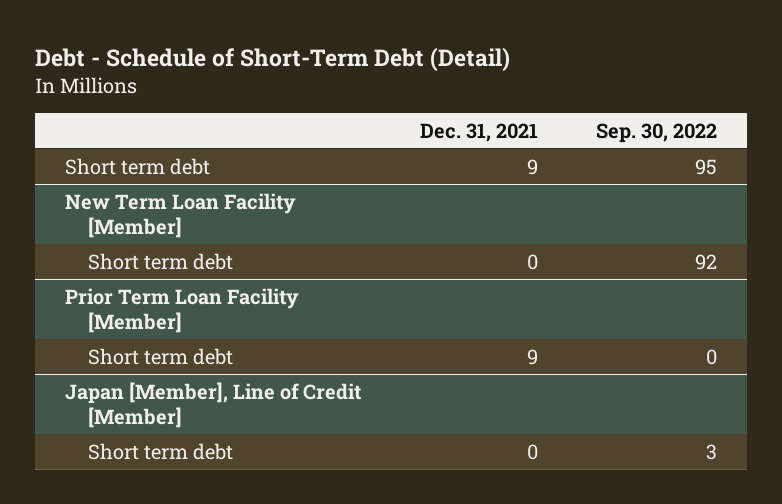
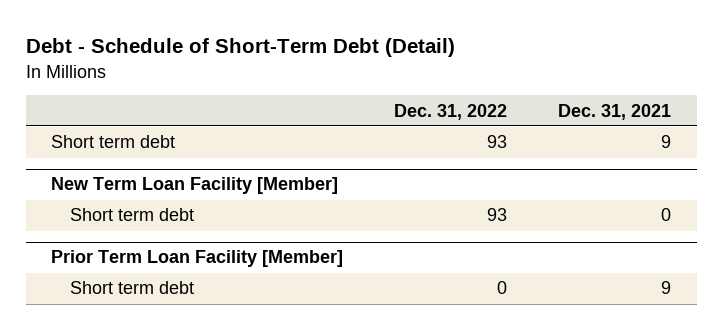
- | Dec. 31, 2021 | Sep. 30, 2022
+ | Dec. 31, 2022 | Dec. 31, 2021
- Japan [Member], Line of Credit [Member]
- Short term debt | 0 | 3

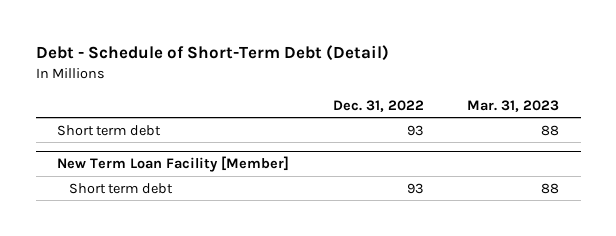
- | Dec. 31, 2022 | Dec. 31, 2021
+ | Dec. 31, 2022 | Mar. 31, 2023
- Prior Term Loan Facility [Member]
- Short term debt | 0 | 9

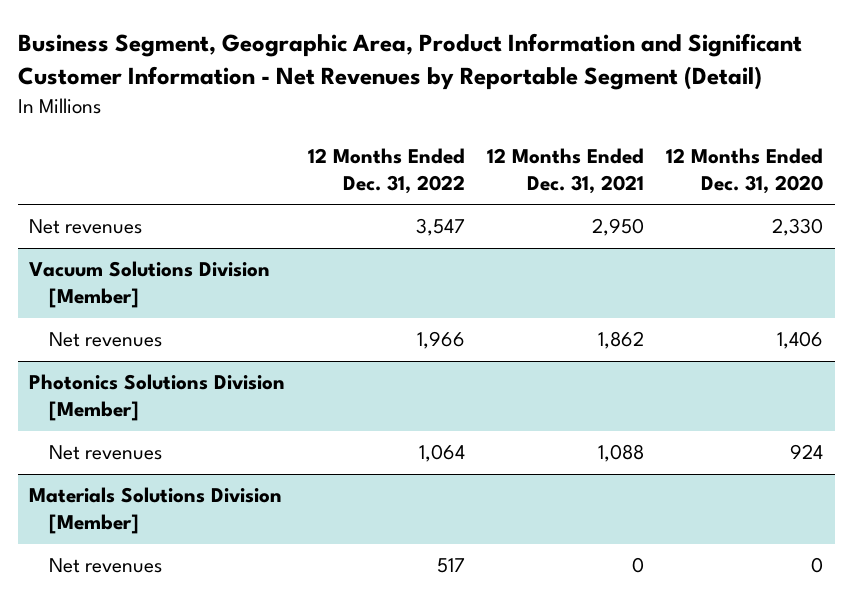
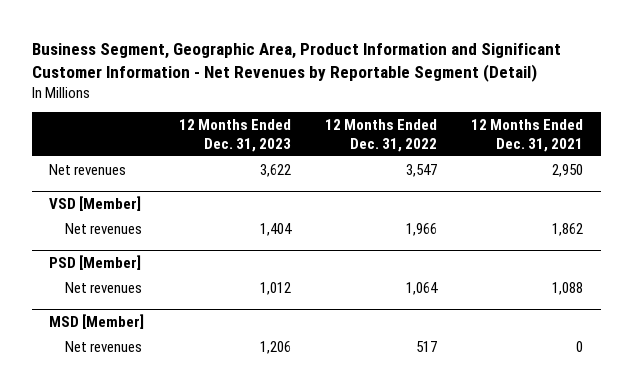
- | 12 Months Ended Dec. 31, 2022 | 12 Months Ended Dec. 31, 2021 | 12 Months Ended Dec. 31, 2020
+ | 12 Months Ended Dec. 31, 2023 | 12 Months Ended Dec. 31, 2022 | 12 Months Ended Dec. 31, 2021
- Vacuum Solutions Division [Member]
+ VSD [Member]
- Photonics Solutions Division [Member]
+ PSD [Member]
- Materials Solutions Division [Member]
+ MSD [Member]

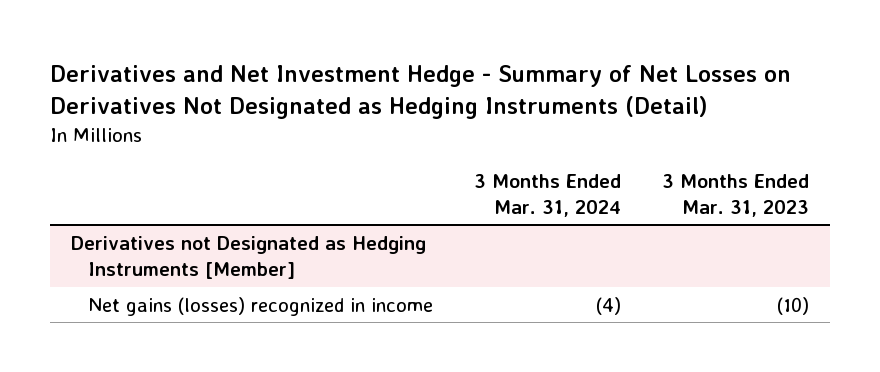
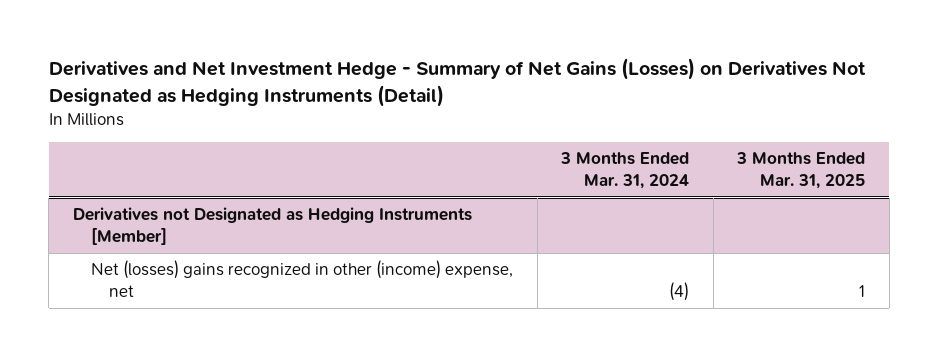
- Derivatives and Net Investment Hedge - Summary of Net Losses on Derivatives Not Designated as Hedging Instruments (Detail)
+ Derivatives and Net Investment Hedge - Summary of Net Gains (Losses) on Derivatives Not Designated as Hedging Instruments (Detail)
- | 3 Months Ended Mar. 31, 2024 | 3 Months Ended Mar. 31, 2023
+ | 3 Months Ended Mar. 31, 2024 | 3 Months Ended Mar. 31, 2025
@ Derivatives not Designated as Hedging Instruments [Member]
- Net gains (losses) recognized in income | (4) | (10)
+ Net (losses) gains recognized in other (income) expense, net | (4) | 1

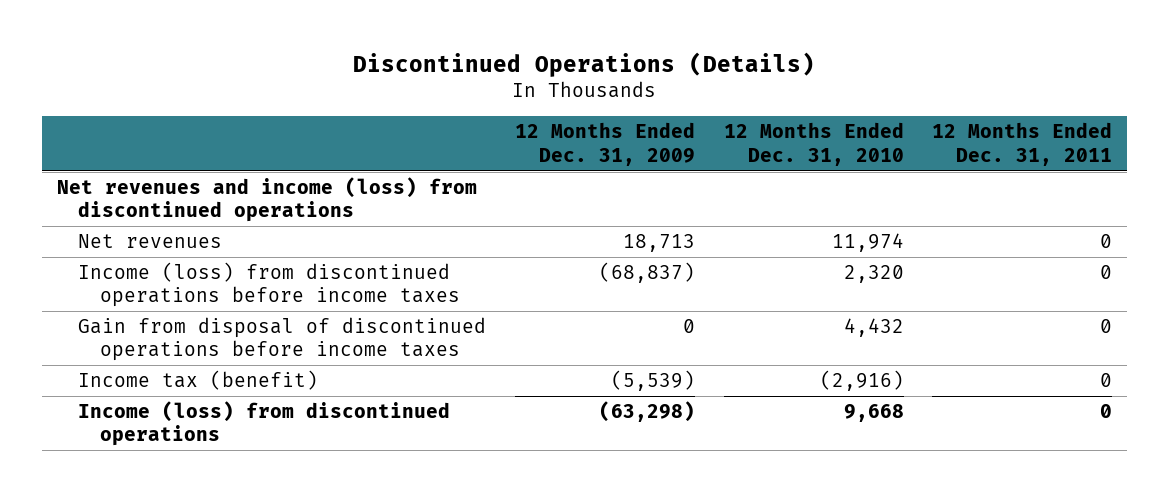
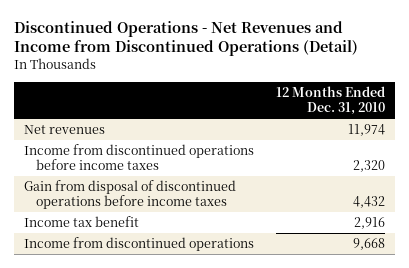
- Discontinued Operations (Details)
+ Discontinued Operations - Net Revenues and Income from Discontinued Operations (Detail)
- | 12 Months Ended Dec. 31, 2009 | 12 Months Ended Dec. 31, 2010 | 12 Months Ended Dec. 31, 2011
+ | 12 Months Ended Dec. 31, 2010
- Net revenues and income (loss) from discontinued operations
- Income (loss) from discontinued operations before income taxes | (68,837) | 2,320 | 0
+ Income from discontinued operations before income taxes | 2,320
- Income tax (benefit) | (5,539) | (2,916) | 0
- Income (loss) from discontinued operations | (63,298) | 9,668 | 0
+ Income tax benefit | 2,916
+ Income from discontinued operations | 9,668

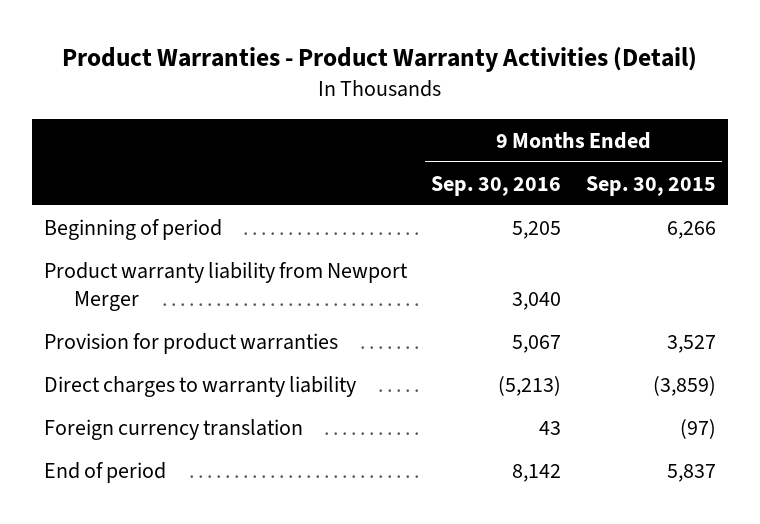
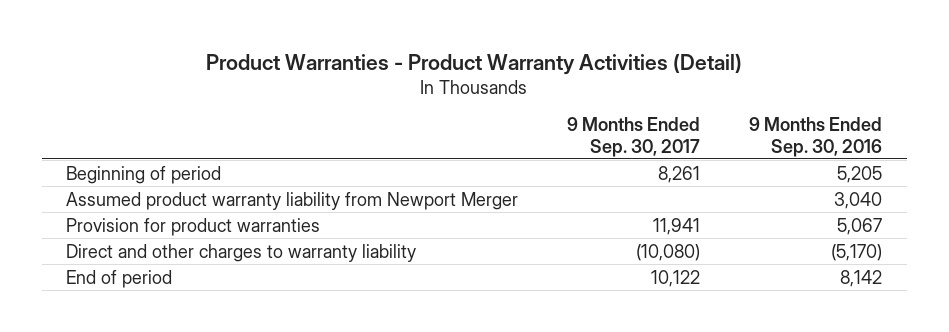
- | 9 Months Ended Sep. 30, 2016 | 9 Months Ended Sep. 30, 2015
+ | 9 Months Ended Sep. 30, 2017 | 9 Months Ended Sep. 30, 2016
- Product warranty liability from Newport Merger | 3,040 |
+ Assumed product warranty liability from Newport Merger | | 3,040
- Direct charges to warranty liability | (5,213) | (3,859)
- Foreign currency translation | 43 | (97)
+ Direct and other charges to warranty liability | (10,080) | (5,170)

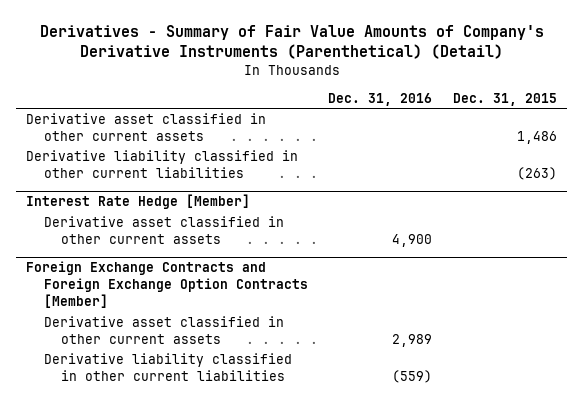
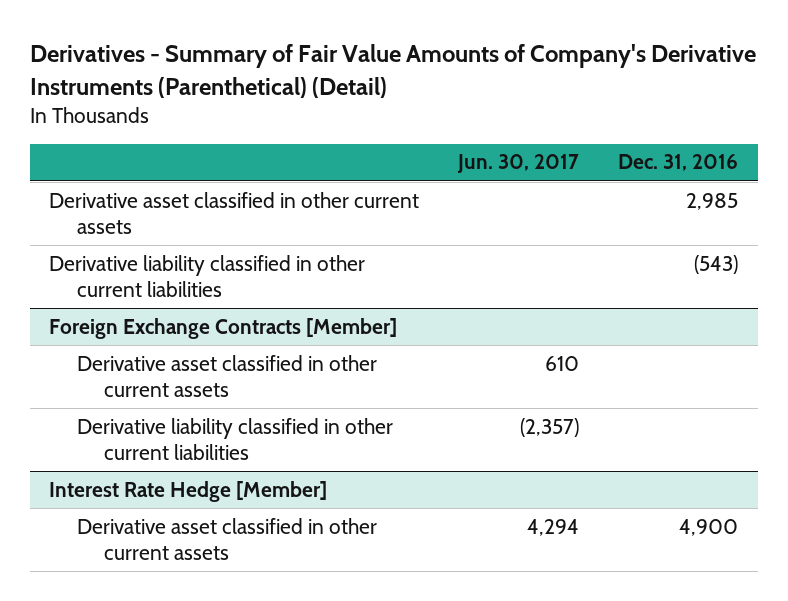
- | Dec. 31, 2016 | Dec. 31, 2015
+ | Jun. 30, 2017 | Dec. 31, 2016
+ Derivative asset classified in other current assets | | 2,985
+ Derivative liability classified in other current liabilities | | (543)
+ Foreign Exchange Contracts [Member]
- Foreign Exchange Contracts and Foreign Exchange Option Contracts [Member]
- Derivative asset classified in other current assets | 2,989 |
- Derivative liability classified in other current liabilities | (559) |

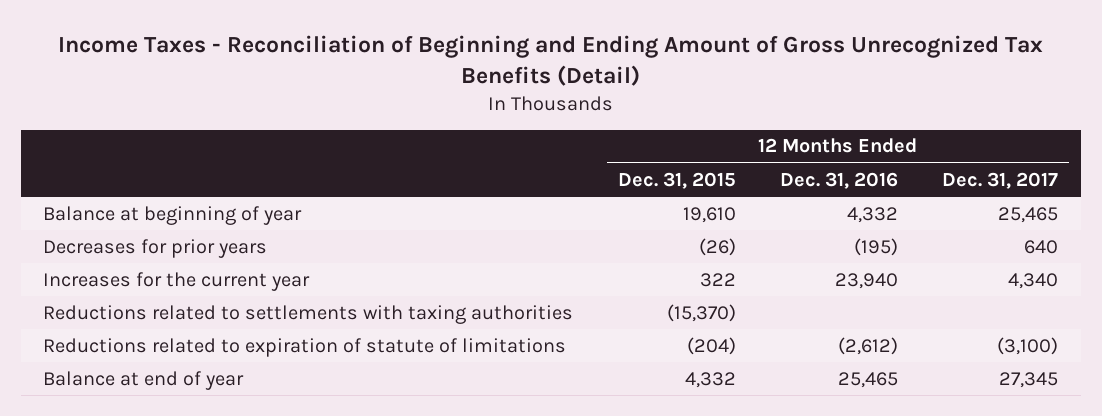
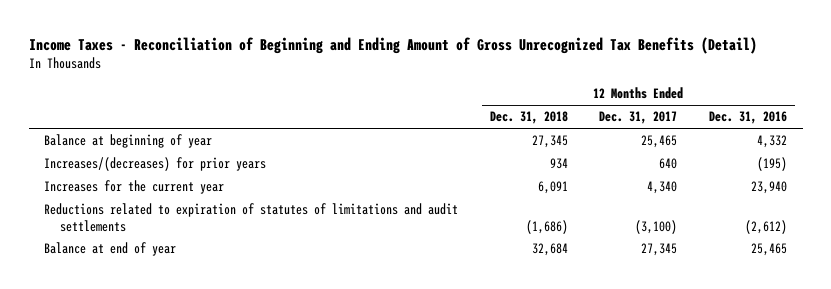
- | 12 Months Ended Dec. 31, 2015 | 12 Months Ended Dec. 31, 2016 | 12 Months Ended Dec. 31, 2017
+ | 12 Months Ended Dec. 31, 2018 | 12 Months Ended Dec. 31, 2017 | 12 Months Ended Dec. 31, 2016
- Decreases for prior years | (26) | (195) | 640
+ Increases/(decreases) for prior years | 934 | 640 | (195)
- Reductions related to settlements with taxing authorities | (15,370) | |
- Reductions related to expiration of statute of limitations | (204) | (2,612) | (3,100)
+ Reductions related to expiration of statutes of limitations and audit settlements | (1,686) | (3,100) | (2,612)

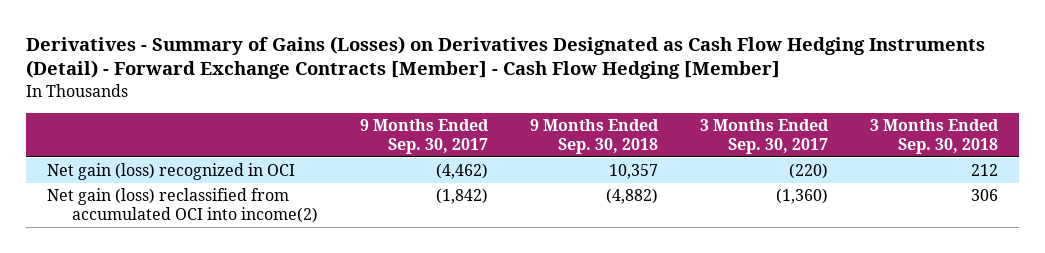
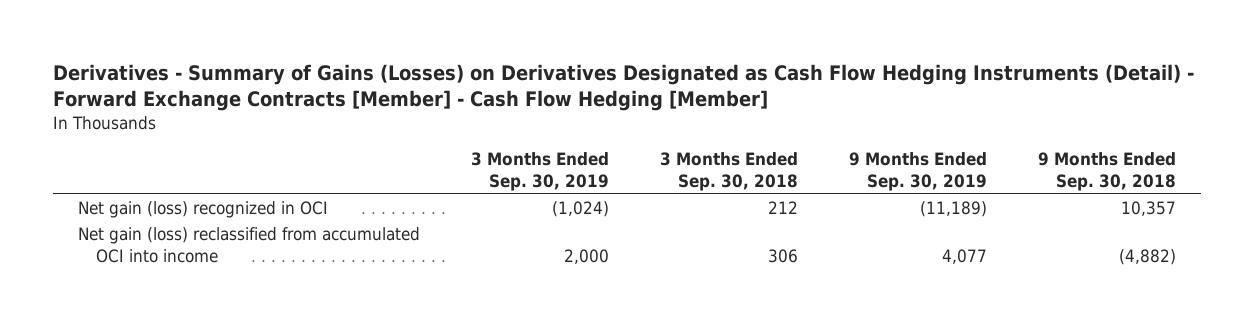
- | 9 Months Ended Sep. 30, 2017 | 9 Months Ended Sep. 30, 2018 | 3 Months Ended Sep. 30, 2017 | 3 Months Ended Sep. 30, 2018
+ | 3 Months Ended Sep. 30, 2019 | 3 Months Ended Sep. 30, 2018 | 9 Months Ended Sep. 30, 2019 | 9 Months Ended Sep. 30, 2018
- Net gain (loss) reclassified from accumulated OCI into income(2) | (1,842) | (4,882) | (1,360) | 306
+ Net gain (loss) reclassified from accumulated OCI into income | 2,000 | 306 | 4,077 | (4,882)

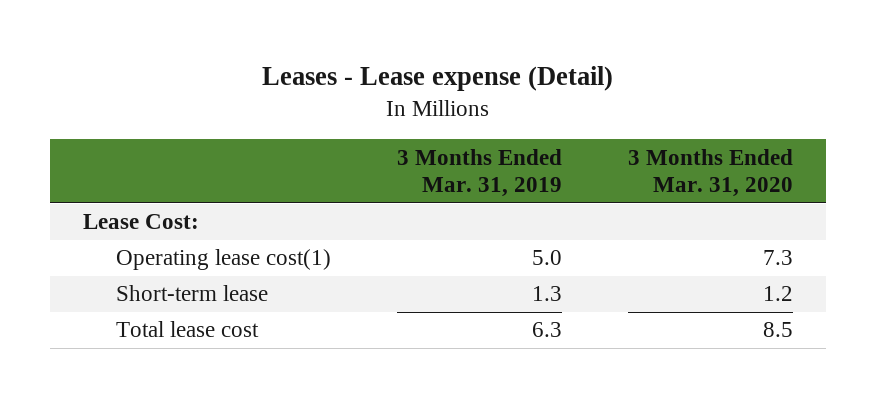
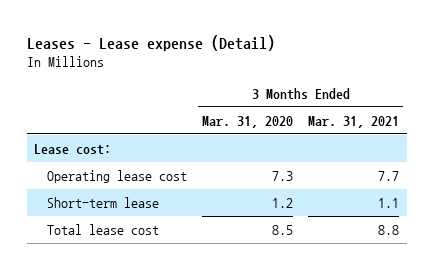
- | 3 Months Ended Mar. 31, 2019 | 3 Months Ended Mar. 31, 2020
+ | 3 Months Ended Mar. 31, 2020 | 3 Months Ended Mar. 31, 2021
- Lease Cost:
- Operating lease cost(1) | 5.0 | 7.3
+ Lease cost:
+ Operating lease cost | 7.3 | 7.7

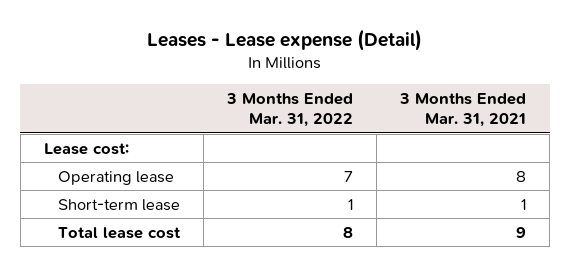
- | 3 Months Ended Mar. 31, 2020 | 3 Months Ended Mar. 31, 2021
+ | 3 Months Ended Mar. 31, 2022 | 3 Months Ended Mar. 31, 2021
- Operating lease cost | 7.3 | 7.7
- Short-term lease | 1.2 | 1.1
- Total lease cost | 8.5 | 8.8
+ Operating lease | 7 | 8
+ Short-term lease | 1 | 1
+ Total lease cost | 8 | 9

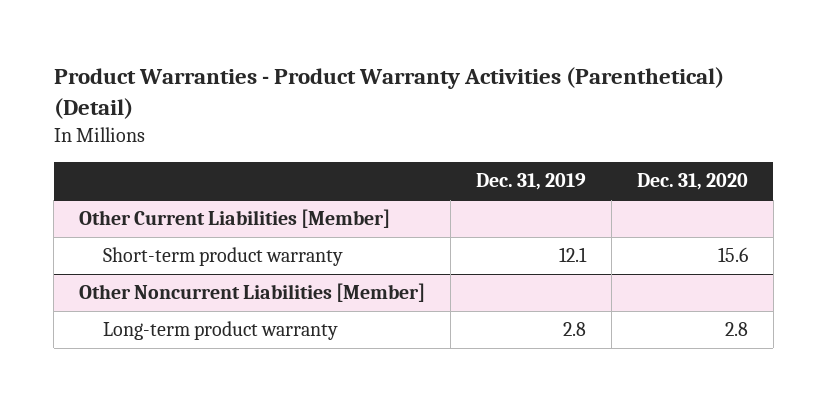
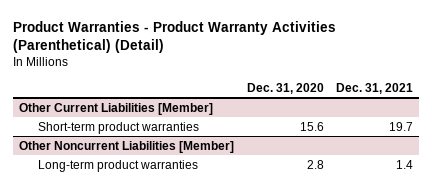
- | Dec. 31, 2019 | Dec. 31, 2020
+ | Dec. 31, 2020 | Dec. 31, 2021
@ Other Current Liabilities [Member]
- Short-term product warranty | 12.1 | 15.6
+ Short-term product warranties | 15.6 | 19.7
@ Other Noncurrent Liabilities [Member]
- Long-term product warranty | 2.8 | 2.8
+ Long-term product warranties | 2.8 | 1.4

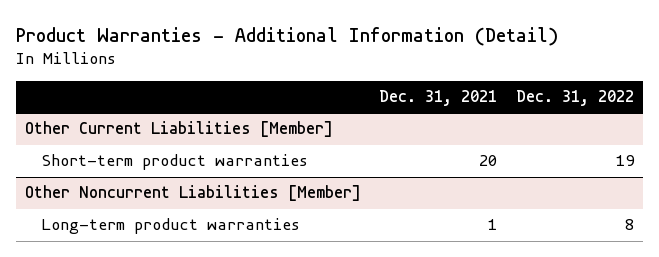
- Product Warranties - Product Warranty Activities (Parenthetical) (Detail)
+ Product Warranties - Additional Information (Detail)
- | Dec. 31, 2020 | Dec. 31, 2021
+ | Dec. 31, 2021 | Dec. 31, 2022
@ Other Current Liabilities [Member]
- Short-term product warranties | 15.6 | 19.7
+ Short-term product warranties | 20 | 19
@ Other Noncurrent Liabilities [Member]
- Long-term product warranties | 2.8 | 1.4
+ Long-term product warranties | 1 | 8

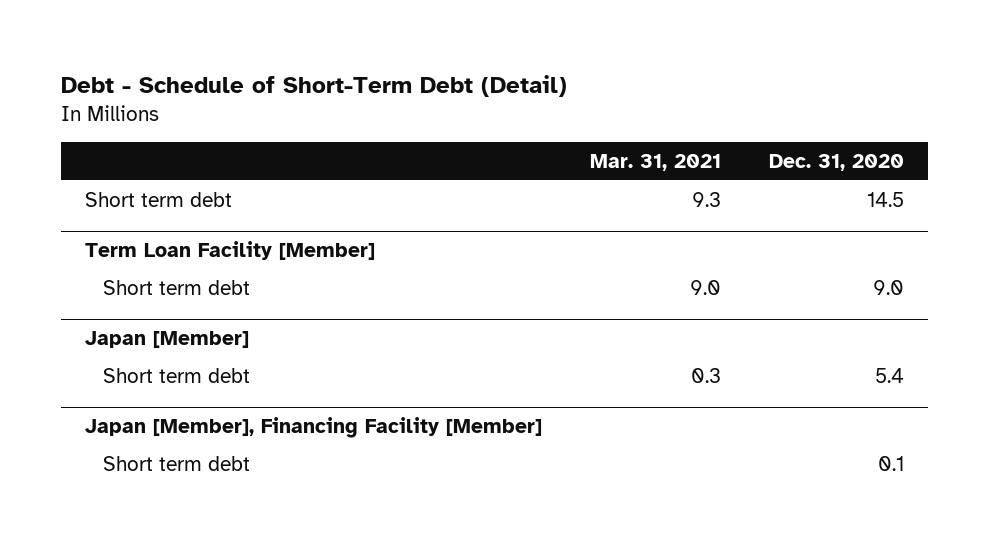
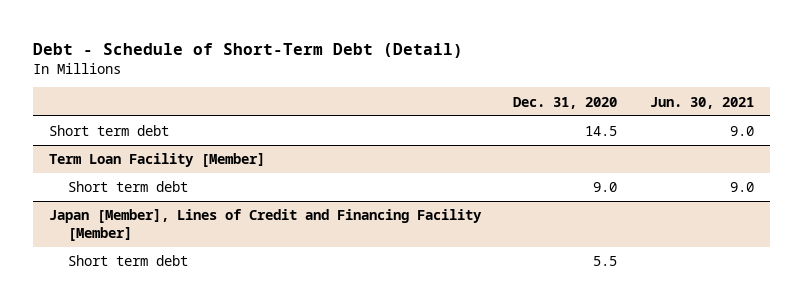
- | Mar. 31, 2021 | Dec. 31, 2020
+ | Dec. 31, 2020 | Jun. 30, 2021
- Japan [Member]
- Short term debt | 0.3 | 5.4
- Japan [Member], Financing Facility [Member]
- Short term debt | | 0.1
+ Japan [Member], Lines of Credit and Financing Facility [Member]
+ Short term debt | 5.5 |

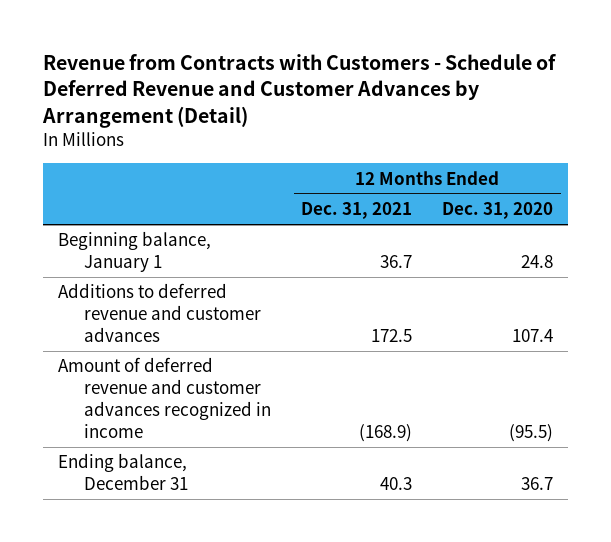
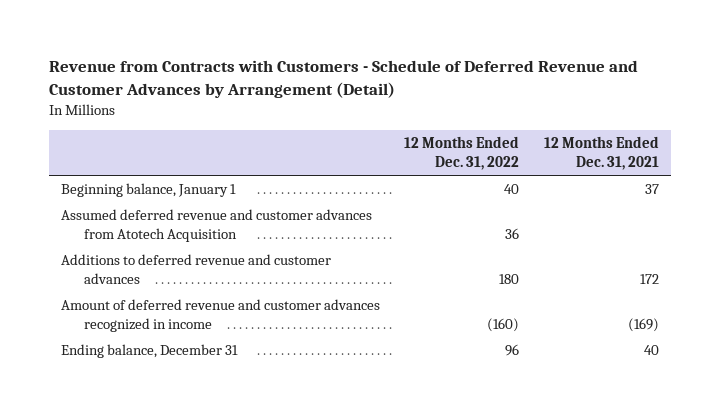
- | 12 Months Ended Dec. 31, 2021 | 12 Months Ended Dec. 31, 2020
+ | 12 Months Ended Dec. 31, 2022 | 12 Months Ended Dec. 31, 2021
- Beginning balance, January 1 | 36.7 | 24.8
- Additions to deferred revenue and customer advances | 172.5 | 107.4
- Amount of deferred revenue and customer advances recognized in income | (168.9) | (95.5)
- Ending balance, December 31 | 40.3 | 36.7
+ Beginning balance, January 1 | 40 | 37
+ Assumed deferred revenue and customer advances from Atotech Acquisition | 36 |
+ Additions to deferred revenue and customer advances | 180 | 172
+ Amount of deferred revenue and customer advances recognized in income | (160) | (169)
+ Ending balance, December 31 | 96 | 40

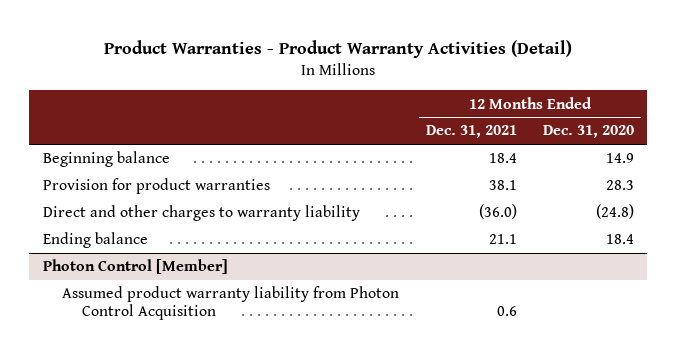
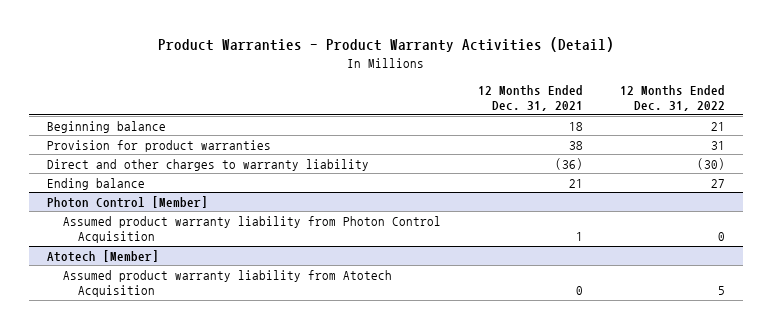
- | 12 Months Ended Dec. 31, 2021 | 12 Months Ended Dec. 31, 2020
+ | 12 Months Ended Dec. 31, 2021 | 12 Months Ended Dec. 31, 2022
- Beginning balance | 18.4 | 14.9
- Provision for product warranties | 38.1 | 28.3
- Direct and other charges to warranty liability | (36.0) | (24.8)
- Ending balance | 21.1 | 18.4
+ Beginning balance | 18 | 21
+ Provision for product warranties | 38 | 31
+ Direct and other charges to warranty liability | (36) | (30)
+ Ending balance | 21 | 27
@ Photon Control [Member]
- Assumed product warranty liability from Photon Control Acquisition | 0.6 |
+ Assumed product warranty liability from Photon Control Acquisition | 1 | 0
+ Atotech [Member]
+ Assumed product warranty liability from Atotech Acquisition | 0 | 5

